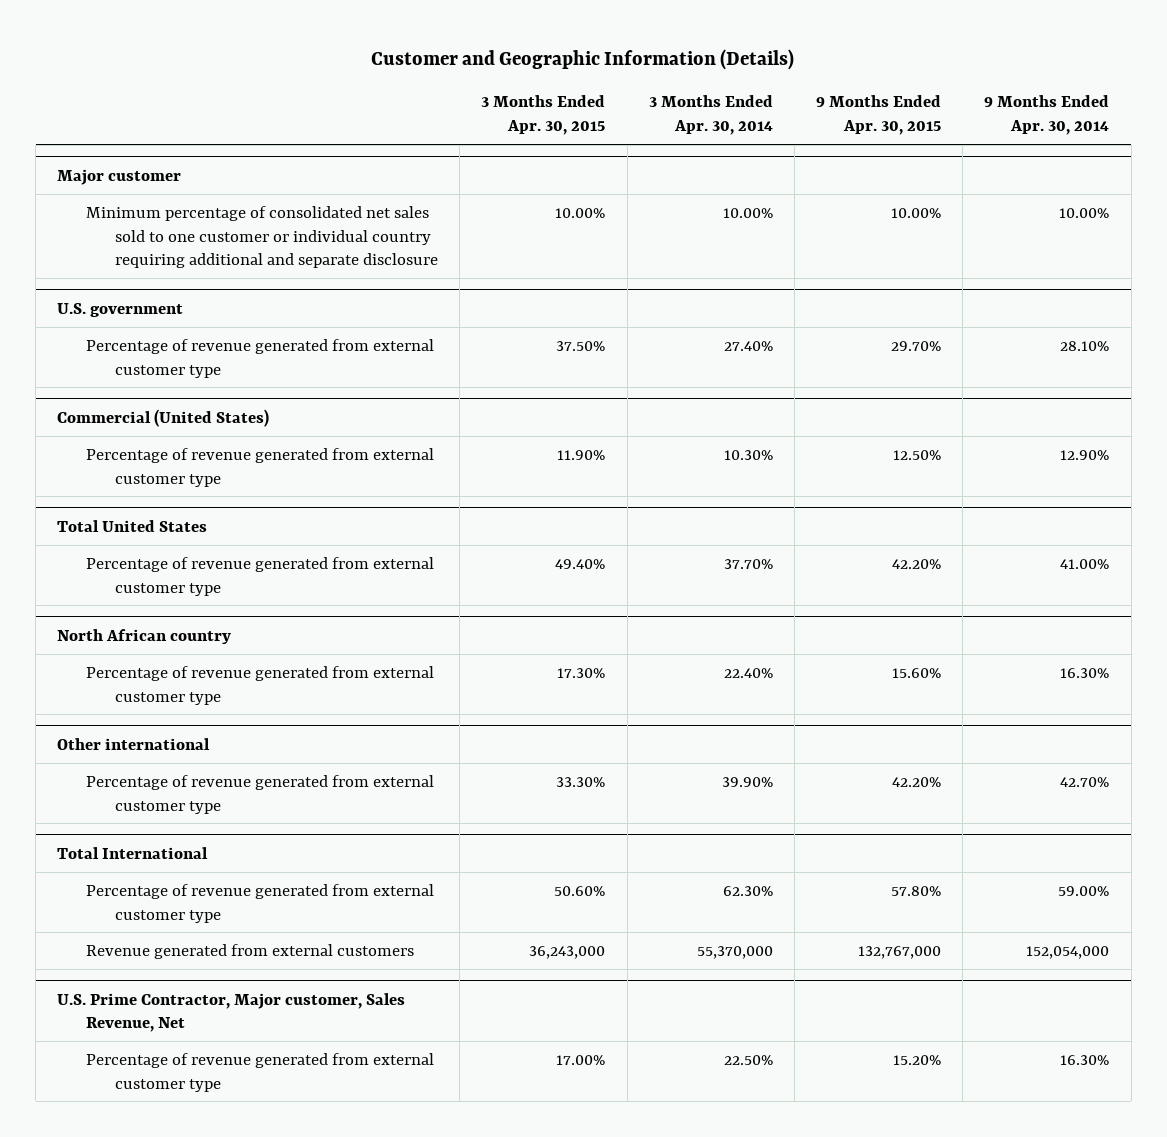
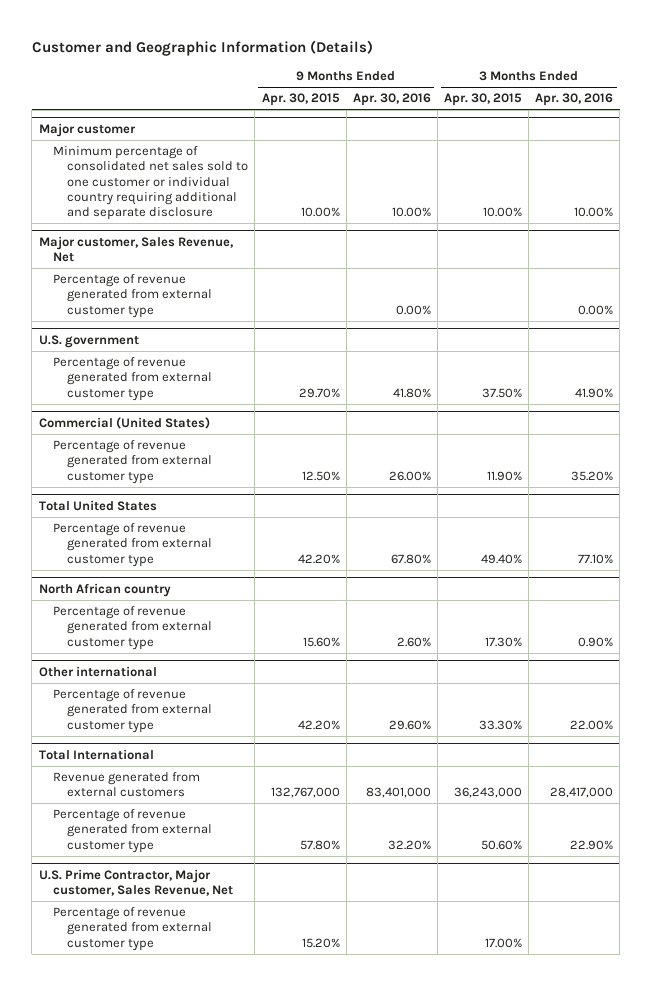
- | 3 Months Ended Apr. 30, 2015 | 3 Months Ended Apr. 30, 2014 | 9 Months Ended Apr. 30, 2015 | 9 Months Ended Apr. 30, 2014
+ | 9 Months Ended Apr. 30, 2015 | 9 Months Ended Apr. 30, 2016 | 3 Months Ended Apr. 30, 2015 | 3 Months Ended Apr. 30, 2016
+ Major customer, Sales Revenue, Net
+ Percentage of revenue generated from external customer type | | 0.00% | | 0.00%
@ Total International
moved down: Percentage of revenue generated from external customer type | 57.80% | 32.20% | 50.60% | 22.90%

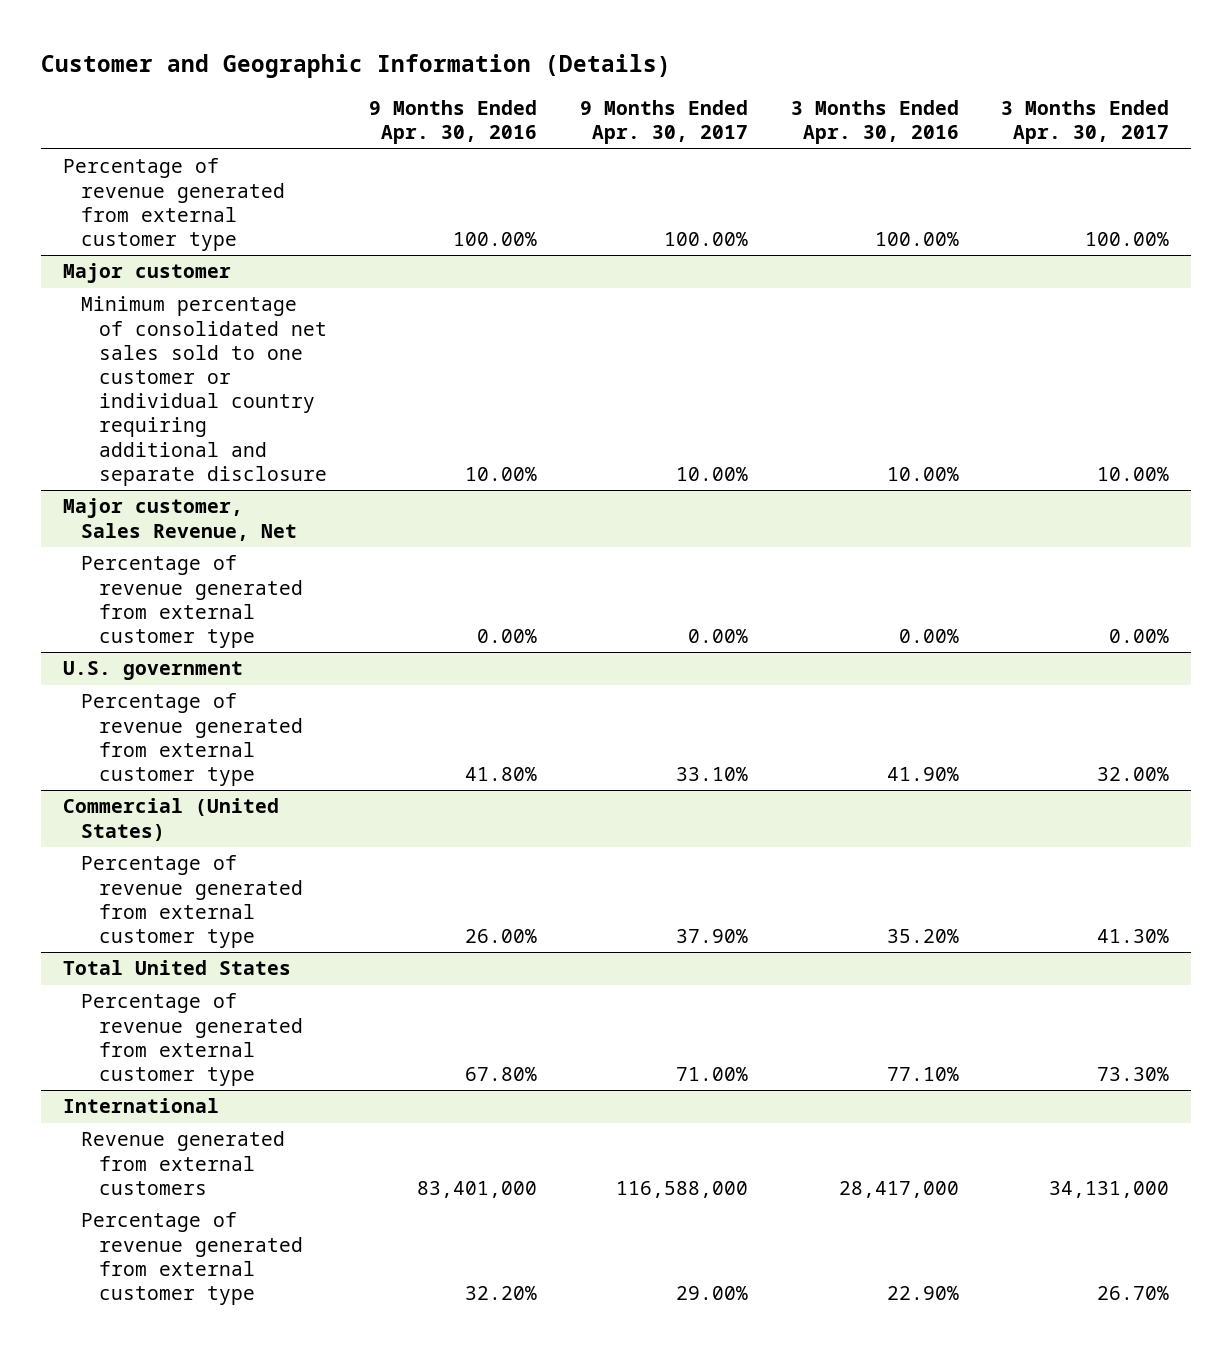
- | 9 Months Ended Apr. 30, 2015 | 9 Months Ended Apr. 30, 2016 | 3 Months Ended Apr. 30, 2015 | 3 Months Ended Apr. 30, 2016
+ | 9 Months Ended Apr. 30, 2016 | 9 Months Ended Apr. 30, 2017 | 3 Months Ended Apr. 30, 2016 | 3 Months Ended Apr. 30, 2017
+ Percentage of revenue generated from external customer type | 100.00% | 100.00% | 100.00% | 100.00%
- North African country
- Percentage of revenue generated from external customer type | 15.60% | 2.60% | 17.30% | 0.90%
- Other international
- Percentage of revenue generated from external customer type | 42.20% | 29.60% | 33.30% | 22.00%
- Total International
+ International
- U.S. Prime Contractor, Major customer, Sales Revenue, Net
- Percentage of revenue generated from external customer type | 15.20% | | 17.00% |

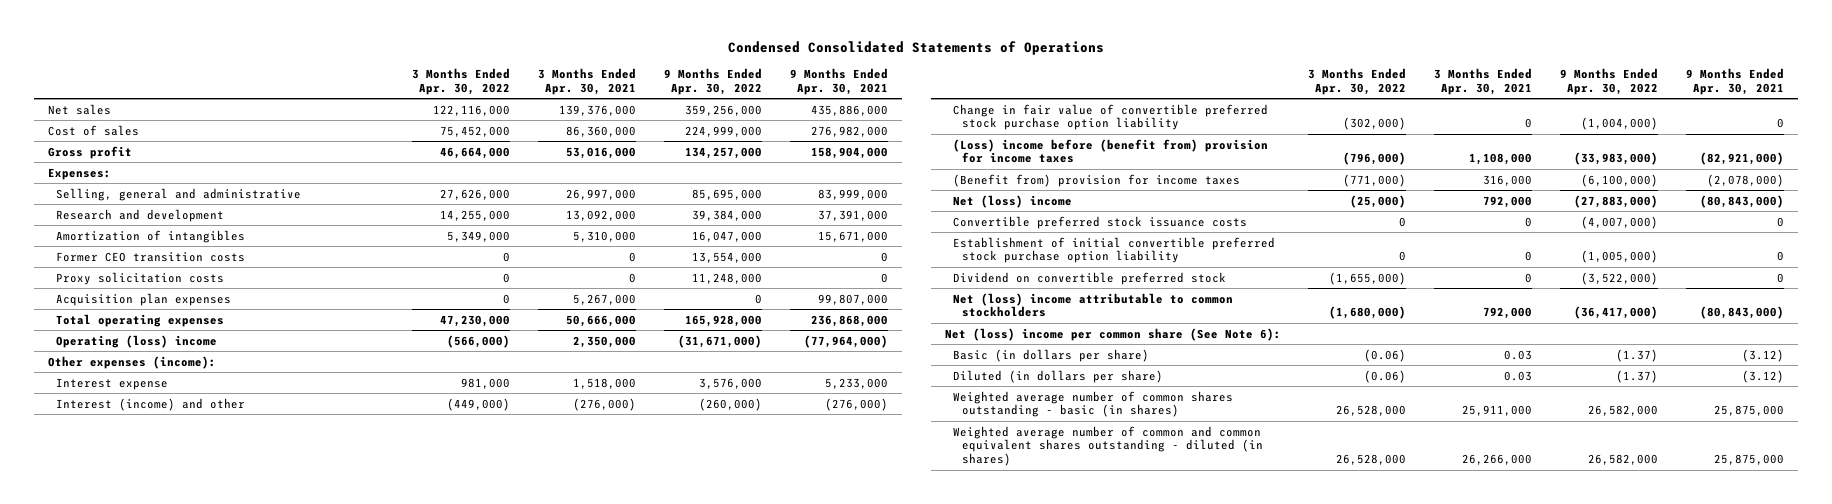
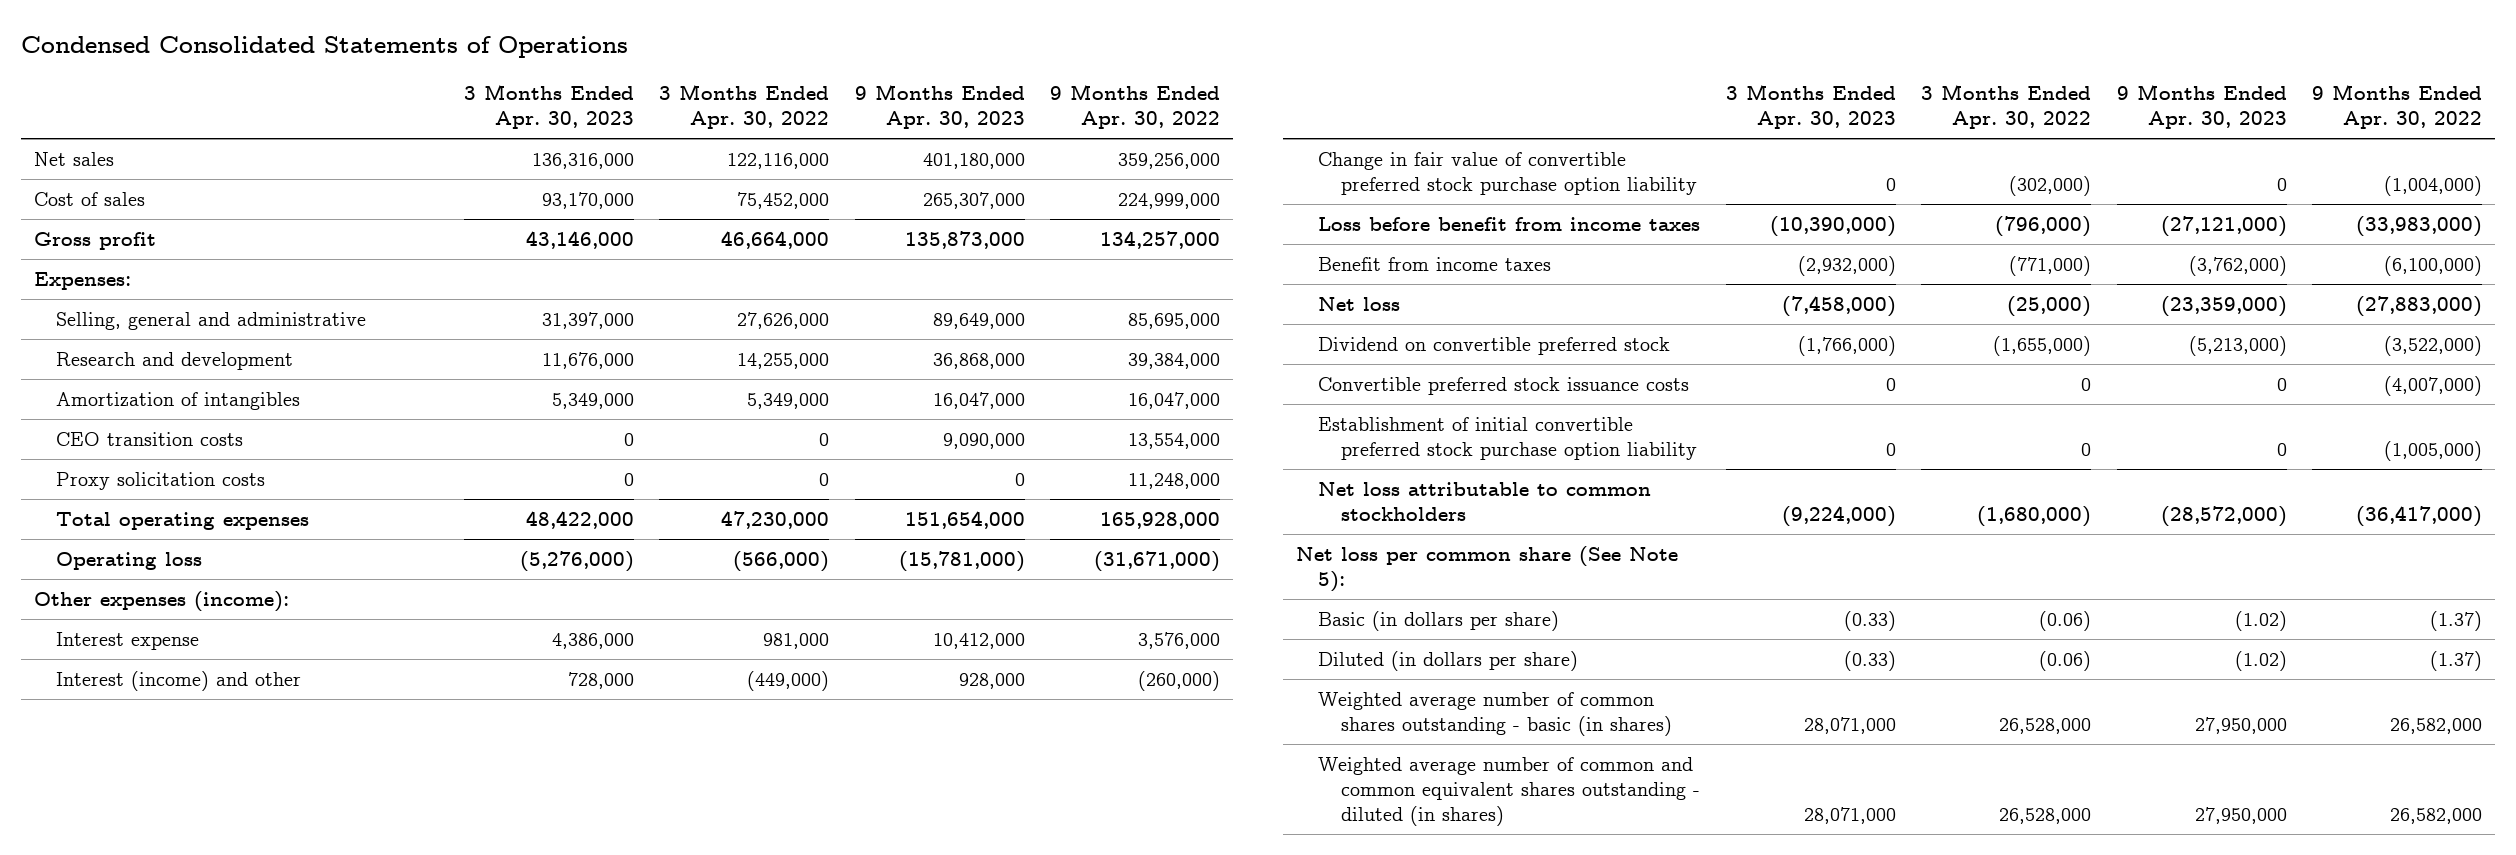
- | 3 Months Ended Apr. 30, 2022 | 3 Months Ended Apr. 30, 2021 | 9 Months Ended Apr. 30, 2022 | 9 Months Ended Apr. 30, 2021
+ | 3 Months Ended Apr. 30, 2023 | 3 Months Ended Apr. 30, 2022 | 9 Months Ended Apr. 30, 2023 | 9 Months Ended Apr. 30, 2022
- Former CEO transition costs | 0 | 0 | 13,554,000 | 0
+ CEO transition costs | 0 | 0 | 9,090,000 | 13,554,000
- Acquisition plan expenses | 0 | 5,267,000 | 0 | 99,807,000
- Operating (loss) income | (566,000) | 2,350,000 | (31,671,000) | (77,964,000)
+ Operating loss | (5,276,000) | (566,000) | (15,781,000) | (31,671,000)
- (Loss) income before (benefit from) provision for income taxes | (796,000) | 1,108,000 | (33,983,000) | (82,921,000)
- (Benefit from) provision for income taxes | (771,000) | 316,000 | (6,100,000) | (2,078,000)
- Net (loss) income | (25,000) | 792,000 | (27,883,000) | (80,843,000)
+ Loss before benefit from income taxes | (10,390,000) | (796,000) | (27,121,000) | (33,983,000)
+ Benefit from income taxes | (2,932,000) | (771,000) | (3,762,000) | (6,100,000)
+ Net loss | (7,458,000) | (25,000) | (23,359,000) | (27,883,000)
moved up: Dividend on convertible preferred stock | (1,766,000) | (1,655,000) | (5,213,000) | (3,522,000)
- Net (loss) income attributable to common stockholders | (1,680,000) | 792,000 | (36,417,000) | (80,843,000)
- Net (loss) income per common share (See Note 6):
+ Net loss attributable to common stockholders | (9,224,000) | (1,680,000) | (28,572,000) | (36,417,000)
+ Net loss per common share (See Note 5):

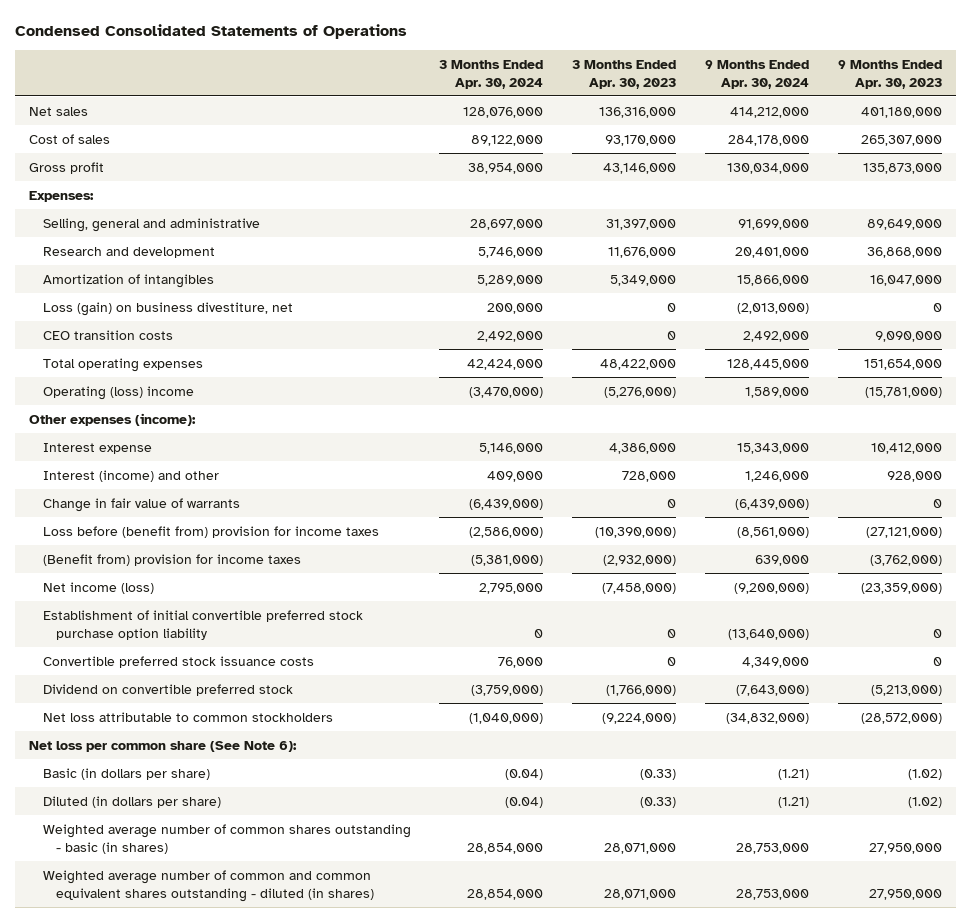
- | 3 Months Ended Apr. 30, 2023 | 3 Months Ended Apr. 30, 2022 | 9 Months Ended Apr. 30, 2023 | 9 Months Ended Apr. 30, 2022
+ | 3 Months Ended Apr. 30, 2024 | 3 Months Ended Apr. 30, 2023 | 9 Months Ended Apr. 30, 2024 | 9 Months Ended Apr. 30, 2023
+ Loss (gain) on business divestiture, net | 200,000 | 0 | (2,013,000) | 0
- Proxy solicitation costs | 0 | 0 | 0 | 11,248,000
- Operating loss | (5,276,000) | (566,000) | (15,781,000) | (31,671,000)
+ Operating (loss) income | (3,470,000) | (5,276,000) | 1,589,000 | (15,781,000)
- Change in fair value of convertible preferred stock purchase option liability | 0 | (302,000) | 0 | (1,004,000)
- Loss before benefit from income taxes | (10,390,000) | (796,000) | (27,121,000) | (33,983,000)
- Benefit from income taxes | (2,932,000) | (771,000) | (3,762,000) | (6,100,000)
- Net loss | (7,458,000) | (25,000) | (23,359,000) | (27,883,000)
+ Change in fair value of warrants | (6,439,000) | 0 | (6,439,000) | 0
+ Loss before (benefit from) provision for income taxes | (2,586,000) | (10,390,000) | (8,561,000) | (27,121,000)
+ (Benefit from) provision for income taxes | (5,381,000) | (2,932,000) | 639,000 | (3,762,000)
+ Net income (loss) | 2,795,000 | (7,458,000) | (9,200,000) | (23,359,000)
moved down: Convertible preferred stock issuance costs | 76,000 | 0 | 4,349,000 | 0
moved down: Dividend on convertible preferred stock | (3,759,000) | (1,766,000) | (7,643,000) | (5,213,000)
- Net loss per common share (See Note 5):
+ Net loss per common share (See Note 6):

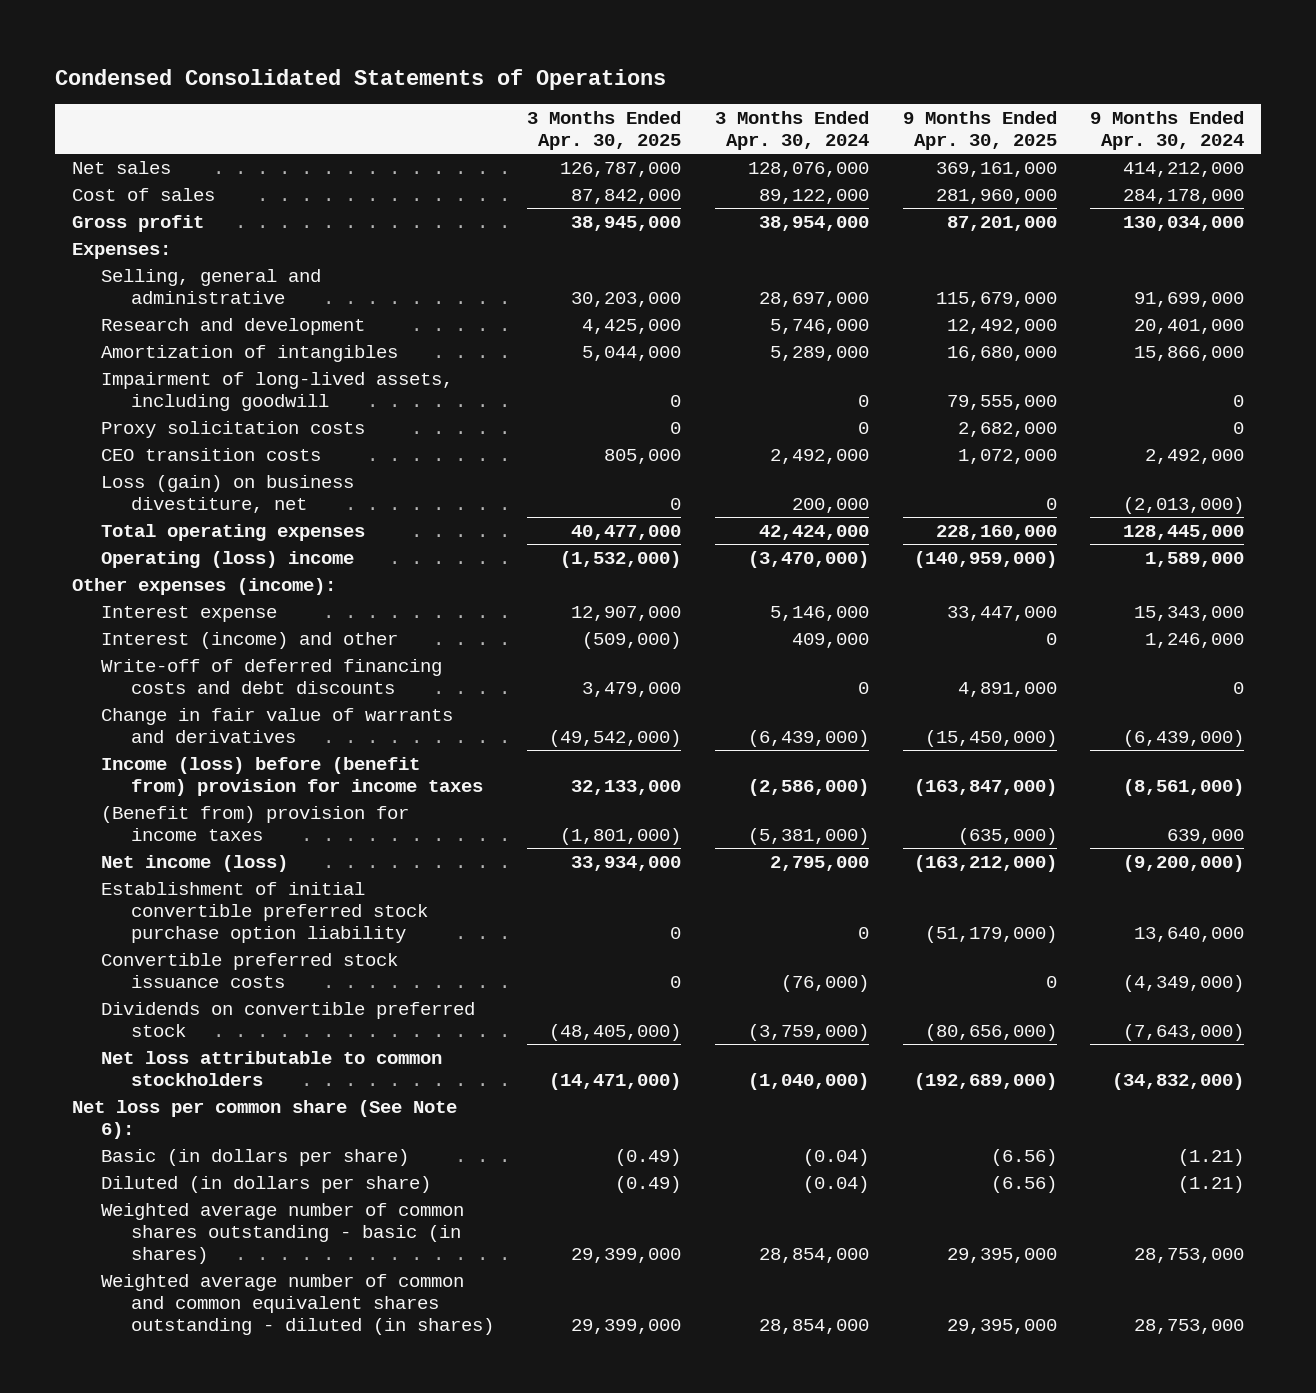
- | 3 Months Ended Apr. 30, 2024 | 3 Months Ended Apr. 30, 2023 | 9 Months Ended Apr. 30, 2024 | 9 Months Ended Apr. 30, 2023
+ | 3 Months Ended Apr. 30, 2025 | 3 Months Ended Apr. 30, 2024 | 9 Months Ended Apr. 30, 2025 | 9 Months Ended Apr. 30, 2024
+ Impairment of long-lived assets, including goodwill | 0 | 0 | 79,555,000 | 0
+ Proxy solicitation costs | 0 | 0 | 2,682,000 | 0
moved down: Loss (gain) on business divestiture, net | 0 | 200,000 | 0 | (2,013,000)
- Change in fair value of warrants | (6,439,000) | 0 | (6,439,000) | 0
- Loss before (benefit from) provision for income taxes | (2,586,000) | (10,390,000) | (8,561,000) | (27,121,000)
+ Write-off of deferred financing costs and debt discounts | 3,479,000 | 0 | 4,891,000 | 0
+ Change in fair value of warrants and derivatives | (49,542,000) | (6,439,000) | (15,450,000) | (6,439,000)
+ Income (loss) before (benefit from) provision for income taxes | 32,133,000 | (2,586,000) | (163,847,000) | (8,561,000)
- Establishment of initial convertible preferred stock purchase option liability | 0 | 0 | (13,640,000) | 0
- Convertible preferred stock issuance costs | 76,000 | 0 | 4,349,000 | 0
- Dividend on convertible preferred stock | (3,759,000) | (1,766,000) | (7,643,000) | (5,213,000)
+ Establishment of initial convertible preferred stock purchase option liability | 0 | 0 | (51,179,000) | 13,640,000
+ Convertible preferred stock issuance costs | 0 | (76,000) | 0 | (4,349,000)
+ Dividends on convertible preferred stock | (48,405,000) | (3,759,000) | (80,656,000) | (7,643,000)

